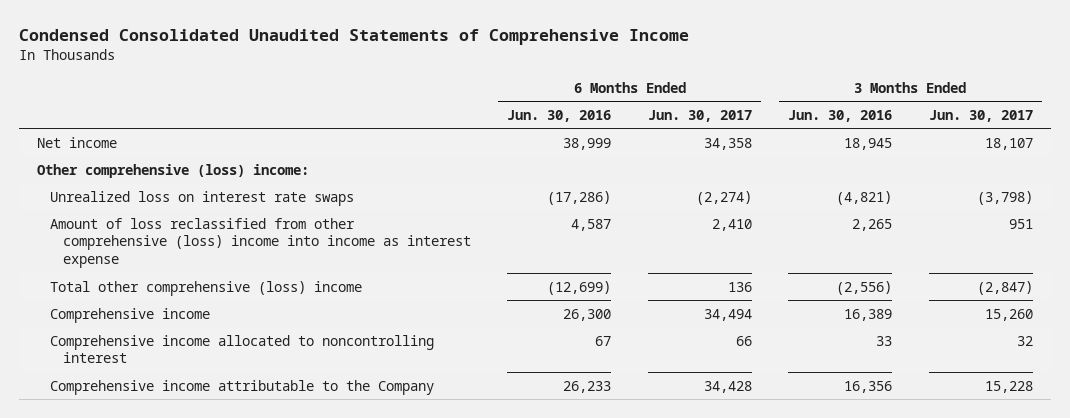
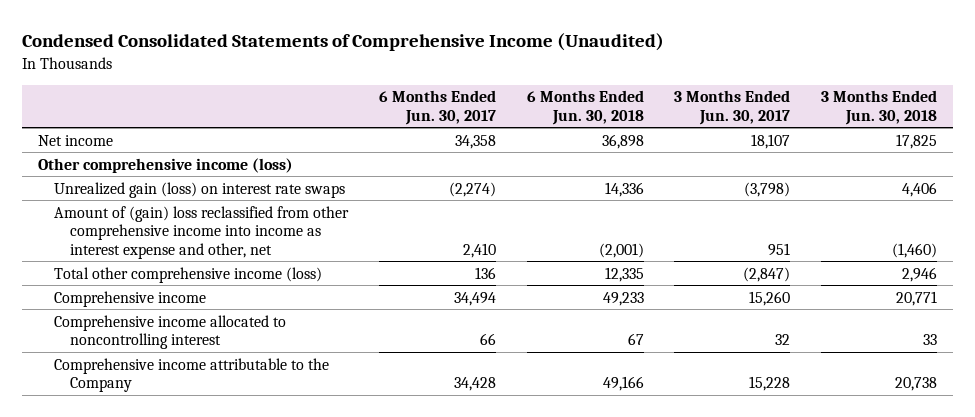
- Condensed Consolidated Unaudited Statements of Comprehensive Income
+ Condensed Consolidated Statements of Comprehensive Income (Unaudited)
- | 6 Months Ended Jun. 30, 2016 | 6 Months Ended Jun. 30, 2017 | 3 Months Ended Jun. 30, 2016 | 3 Months Ended Jun. 30, 2017
+ | 6 Months Ended Jun. 30, 2017 | 6 Months Ended Jun. 30, 2018 | 3 Months Ended Jun. 30, 2017 | 3 Months Ended Jun. 30, 2018
- Other comprehensive (loss) income:
- Unrealized loss on interest rate swaps | (17,286) | (2,274) | (4,821) | (3,798)
- Amount of loss reclassified from other comprehensive (loss) income into income as interest expense | 4,587 | 2,410 | 2,265 | 951
- Total other comprehensive (loss) income | (12,699) | 136 | (2,556) | (2,847)
+ Other comprehensive income (loss)
+ Unrealized gain (loss) on interest rate swaps | (2,274) | 14,336 | (3,798) | 4,406
+ Amount of (gain) loss reclassified from other comprehensive income into income as interest expense and other, net | 2,410 | (2,001) | 951 | (1,460)
+ Total other comprehensive income (loss) | 136 | 12,335 | (2,847) | 2,946

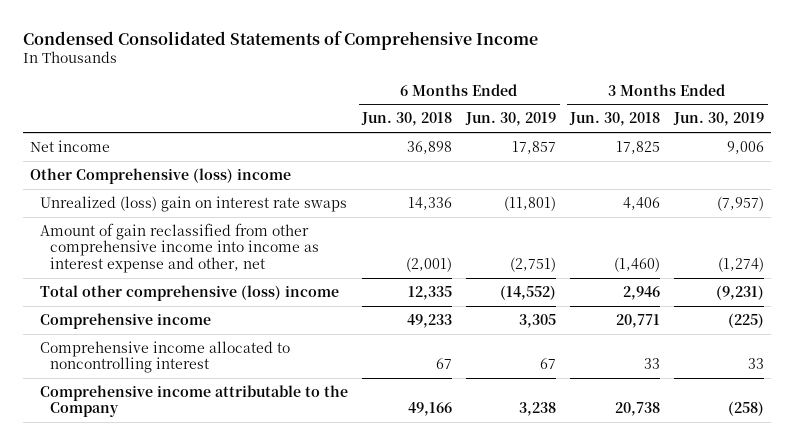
- Condensed Consolidated Statements of Comprehensive Income (Unaudited)
+ Condensed Consolidated Statements of Comprehensive Income
- | 6 Months Ended Jun. 30, 2017 | 6 Months Ended Jun. 30, 2018 | 3 Months Ended Jun. 30, 2017 | 3 Months Ended Jun. 30, 2018
+ | 6 Months Ended Jun. 30, 2018 | 6 Months Ended Jun. 30, 2019 | 3 Months Ended Jun. 30, 2018 | 3 Months Ended Jun. 30, 2019
- Other comprehensive income (loss)
- Unrealized gain (loss) on interest rate swaps | (2,274) | 14,336 | (3,798) | 4,406
- Amount of (gain) loss reclassified from other comprehensive income into income as interest expense and other, net | 2,410 | (2,001) | 951 | (1,460)
- Total other comprehensive income (loss) | 136 | 12,335 | (2,847) | 2,946
+ Other Comprehensive (loss) income
+ Unrealized (loss) gain on interest rate swaps | 14,336 | (11,801) | 4,406 | (7,957)
+ Amount of gain reclassified from other comprehensive income into income as interest expense and other, net | (2,001) | (2,751) | (1,460) | (1,274)
+ Total other comprehensive (loss) income | 12,335 | (14,552) | 2,946 | (9,231)

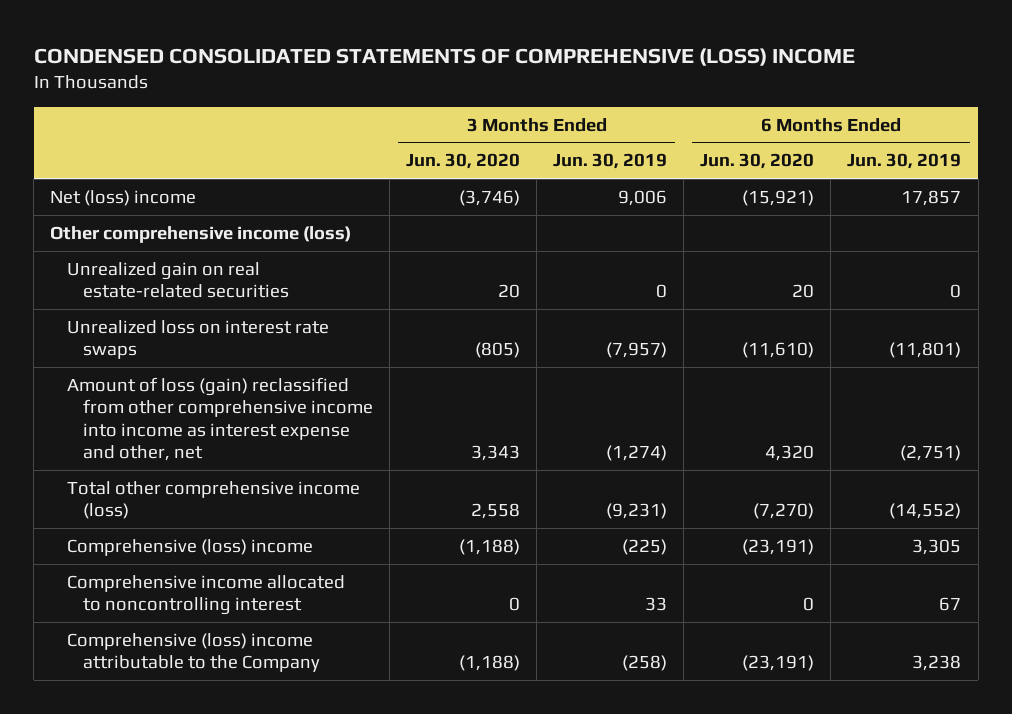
- Condensed Consolidated Statements of Comprehensive Income
+ CONDENSED CONSOLIDATED STATEMENTS OF COMPREHENSIVE (LOSS) INCOME
- | 6 Months Ended Jun. 30, 2018 | 6 Months Ended Jun. 30, 2019 | 3 Months Ended Jun. 30, 2018 | 3 Months Ended Jun. 30, 2019
+ | 3 Months Ended Jun. 30, 2020 | 3 Months Ended Jun. 30, 2019 | 6 Months Ended Jun. 30, 2020 | 6 Months Ended Jun. 30, 2019
- Net income | 36,898 | 17,857 | 17,825 | 9,006
- Other Comprehensive (loss) income
- Unrealized (loss) gain on interest rate swaps | 14,336 | (11,801) | 4,406 | (7,957)
- Amount of gain reclassified from other comprehensive income into income as interest expense and other, net | (2,001) | (2,751) | (1,460) | (1,274)
- Total other comprehensive (loss) income | 12,335 | (14,552) | 2,946 | (9,231)
- Comprehensive income | 49,233 | 3,305 | 20,771 | (225)
+ Net (loss) income | (3,746) | 9,006 | (15,921) | 17,857
+ Other comprehensive income (loss)
+ Unrealized gain on real estate-related securities | 20 | 0 | 20 | 0
+ Unrealized loss on interest rate swaps | (805) | (7,957) | (11,610) | (11,801)
+ Amount of loss (gain) reclassified from other comprehensive income into income as interest expense and other, net | 3,343 | (1,274) | 4,320 | (2,751)
+ Total other comprehensive income (loss) | 2,558 | (9,231) | (7,270) | (14,552)
+ Comprehensive (loss) income | (1,188) | (225) | (23,191) | 3,305
- Comprehensive income attributable to the Company | 49,166 | 3,238 | 20,738 | (258)
+ Comprehensive (loss) income attributable to the Company | (1,188) | (258) | (23,191) | 3,238

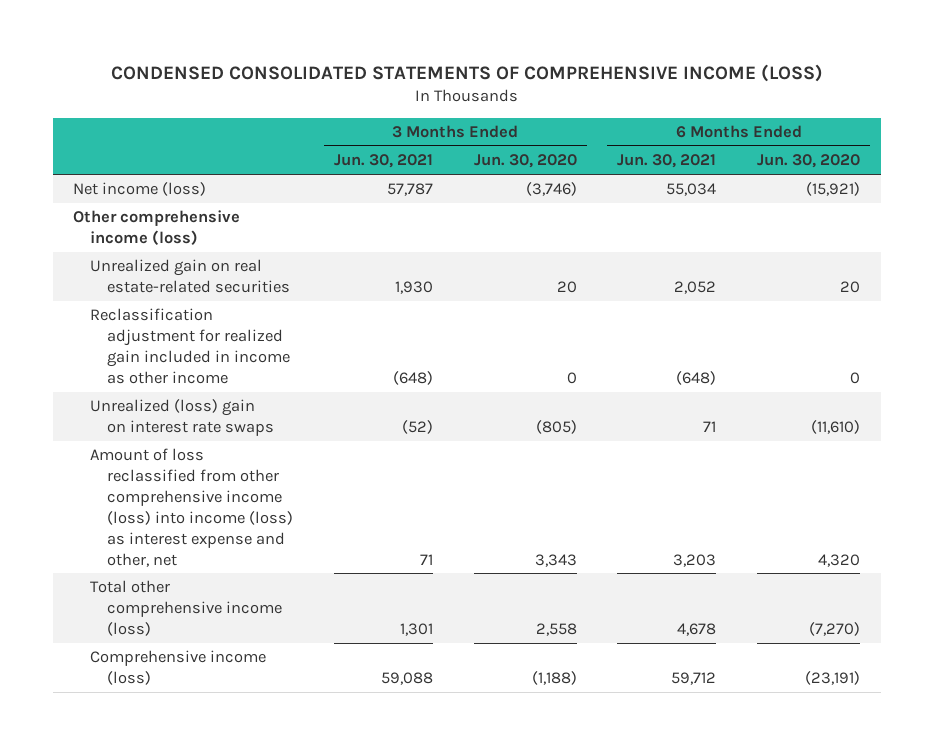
- CONDENSED CONSOLIDATED STATEMENTS OF COMPREHENSIVE (LOSS) INCOME
+ CONDENSED CONSOLIDATED STATEMENTS OF COMPREHENSIVE INCOME (LOSS)
- | 3 Months Ended Jun. 30, 2020 | 3 Months Ended Jun. 30, 2019 | 6 Months Ended Jun. 30, 2020 | 6 Months Ended Jun. 30, 2019
+ | 3 Months Ended Jun. 30, 2021 | 3 Months Ended Jun. 30, 2020 | 6 Months Ended Jun. 30, 2021 | 6 Months Ended Jun. 30, 2020
- Net (loss) income | (3,746) | 9,006 | (15,921) | 17,857
+ Net income (loss) | 57,787 | (3,746) | 55,034 | (15,921)
- Unrealized loss on interest rate swaps | (805) | (7,957) | (11,610) | (11,801)
- Amount of loss (gain) reclassified from other comprehensive income into income as interest expense and other, net | 3,343 | (1,274) | 4,320 | (2,751)
+ Reclassification adjustment for realized gain included in income as other income | (648) | 0 | (648) | 0
+ Unrealized (loss) gain on interest rate swaps | (52) | (805) | 71 | (11,610)
+ Amount of loss reclassified from other comprehensive income (loss) into income (loss) as interest expense and other, net | 71 | 3,343 | 3,203 | 4,320
- Comprehensive (loss) income | (1,188) | (225) | (23,191) | 3,305
- Comprehensive income allocated to noncontrolling interest | 0 | 33 | 0 | 67
- Comprehensive (loss) income attributable to the Company | (1,188) | (258) | (23,191) | 3,238
+ Comprehensive income (loss) | 59,088 | (1,188) | 59,712 | (23,191)

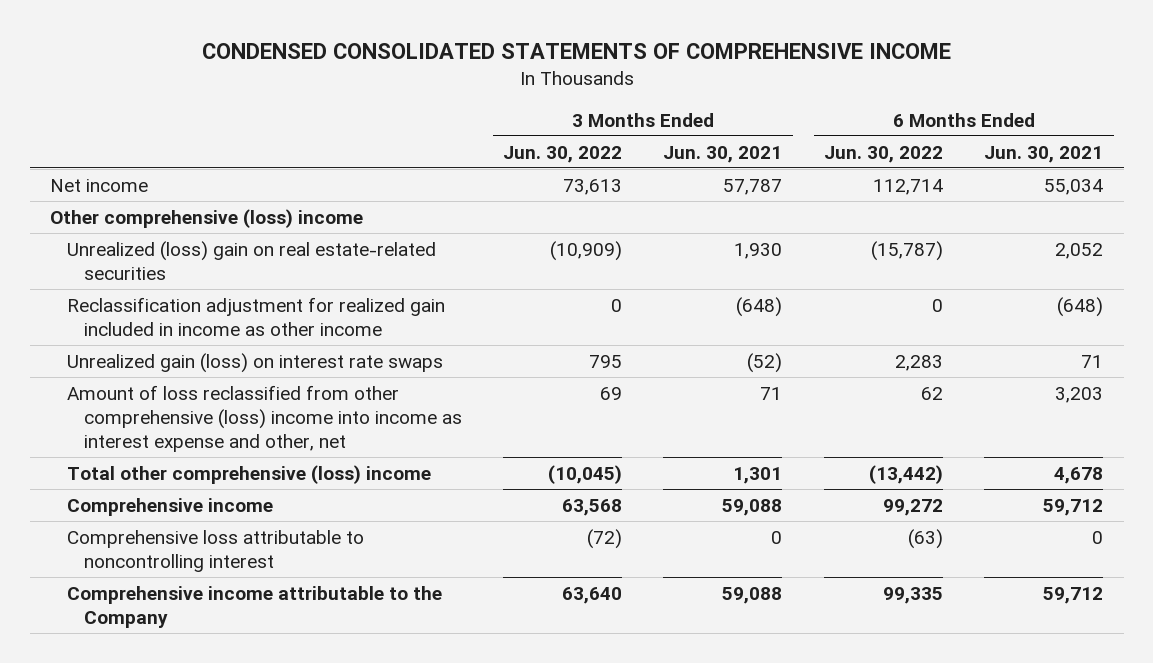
- CONDENSED CONSOLIDATED STATEMENTS OF COMPREHENSIVE INCOME (LOSS)
+ CONDENSED CONSOLIDATED STATEMENTS OF COMPREHENSIVE INCOME
- | 3 Months Ended Jun. 30, 2021 | 3 Months Ended Jun. 30, 2020 | 6 Months Ended Jun. 30, 2021 | 6 Months Ended Jun. 30, 2020
+ | 3 Months Ended Jun. 30, 2022 | 3 Months Ended Jun. 30, 2021 | 6 Months Ended Jun. 30, 2022 | 6 Months Ended Jun. 30, 2021
- Net income (loss) | 57,787 | (3,746) | 55,034 | (15,921)
- Other comprehensive income (loss)
- Unrealized gain on real estate-related securities | 1,930 | 20 | 2,052 | 20
+ Net income | 73,613 | 57,787 | 112,714 | 55,034
+ Other comprehensive (loss) income
+ Unrealized (loss) gain on real estate-related securities | (10,909) | 1,930 | (15,787) | 2,052
- Unrealized (loss) gain on interest rate swaps | (52) | (805) | 71 | (11,610)
- Amount of loss reclassified from other comprehensive income (loss) into income (loss) as interest expense and other, net | 71 | 3,343 | 3,203 | 4,320
- Total other comprehensive income (loss) | 1,301 | 2,558 | 4,678 | (7,270)
- Comprehensive income (loss) | 59,088 | (1,188) | 59,712 | (23,191)
+ Unrealized gain (loss) on interest rate swaps | 795 | (52) | 2,283 | 71
+ Amount of loss reclassified from other comprehensive (loss) income into income as interest expense and other, net | 69 | 71 | 62 | 3,203
+ Total other comprehensive (loss) income | (10,045) | 1,301 | (13,442) | 4,678
+ Comprehensive income | 63,568 | 59,088 | 99,272 | 59,712
+ Comprehensive loss attributable to noncontrolling interest | (72) | 0 | (63) | 0
+ Comprehensive income attributable to the Company | 63,640 | 59,088 | 99,335 | 59,712

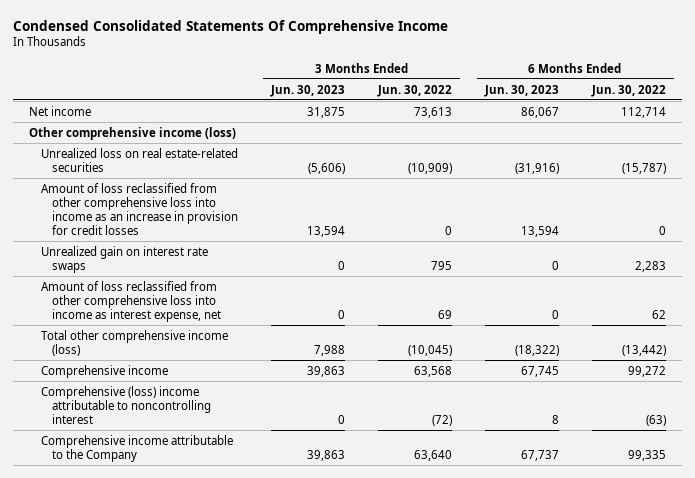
- CONDENSED CONSOLIDATED STATEMENTS OF COMPREHENSIVE INCOME
+ Condensed Consolidated Statements Of Comprehensive Income
- | 3 Months Ended Jun. 30, 2022 | 3 Months Ended Jun. 30, 2021 | 6 Months Ended Jun. 30, 2022 | 6 Months Ended Jun. 30, 2021
+ | 3 Months Ended Jun. 30, 2023 | 3 Months Ended Jun. 30, 2022 | 6 Months Ended Jun. 30, 2023 | 6 Months Ended Jun. 30, 2022
- Other comprehensive (loss) income
- Unrealized (loss) gain on real estate-related securities | (10,909) | 1,930 | (15,787) | 2,052
- Reclassification adjustment for realized gain included in income as other income | 0 | (648) | 0 | (648)
- Unrealized gain (loss) on interest rate swaps | 795 | (52) | 2,283 | 71
- Amount of loss reclassified from other comprehensive (loss) income into income as interest expense and other, net | 69 | 71 | 62 | 3,203
- Total other comprehensive (loss) income | (10,045) | 1,301 | (13,442) | 4,678
+ Other comprehensive income (loss)
+ Unrealized loss on real estate-related securities | (5,606) | (10,909) | (31,916) | (15,787)
+ Amount of loss reclassified from other comprehensive loss into income as an increase in provision for credit losses | 13,594 | 0 | 13,594 | 0
+ Unrealized gain on interest rate swaps | 0 | 795 | 0 | 2,283
+ Amount of loss reclassified from other comprehensive loss into income as interest expense, net | 0 | 69 | 0 | 62
+ Total other comprehensive income (loss) | 7,988 | (10,045) | (18,322) | (13,442)
- Comprehensive loss attributable to noncontrolling interest | (72) | 0 | (63) | 0
+ Comprehensive (loss) income attributable to noncontrolling interest | 0 | (72) | 8 | (63)

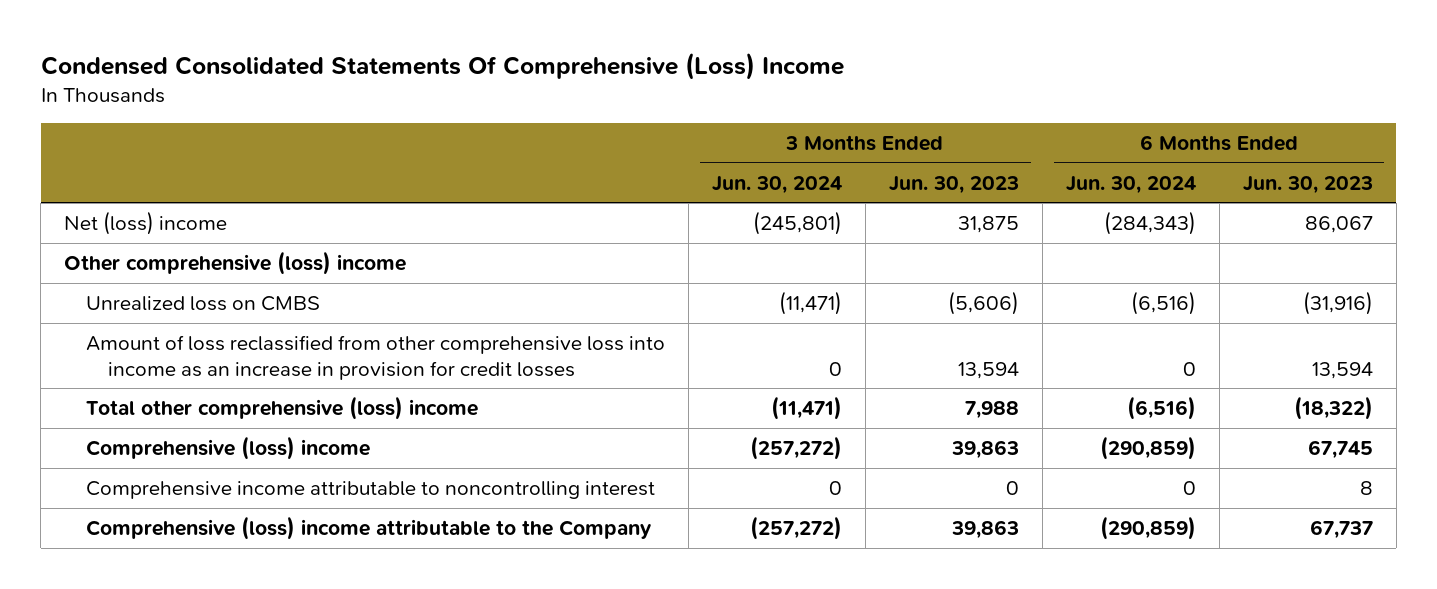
- Condensed Consolidated Statements Of Comprehensive Income
+ Condensed Consolidated Statements Of Comprehensive (Loss) Income
- | 3 Months Ended Jun. 30, 2023 | 3 Months Ended Jun. 30, 2022 | 6 Months Ended Jun. 30, 2023 | 6 Months Ended Jun. 30, 2022
+ | 3 Months Ended Jun. 30, 2024 | 3 Months Ended Jun. 30, 2023 | 6 Months Ended Jun. 30, 2024 | 6 Months Ended Jun. 30, 2023
- Net income | 31,875 | 73,613 | 86,067 | 112,714
- Other comprehensive income (loss)
- Unrealized loss on real estate-related securities | (5,606) | (10,909) | (31,916) | (15,787)
+ Net (loss) income | (245,801) | 31,875 | (284,343) | 86,067
+ Other comprehensive (loss) income
+ Unrealized loss on CMBS | (11,471) | (5,606) | (6,516) | (31,916)
- Unrealized gain on interest rate swaps | 0 | 795 | 0 | 2,283
- Amount of loss reclassified from other comprehensive loss into income as interest expense, net | 0 | 69 | 0 | 62
- Total other comprehensive income (loss) | 7,988 | (10,045) | (18,322) | (13,442)
- Comprehensive income | 39,863 | 63,568 | 67,745 | 99,272
- Comprehensive (loss) income attributable to noncontrolling interest | 0 | (72) | 8 | (63)
- Comprehensive income attributable to the Company | 39,863 | 63,640 | 67,737 | 99,335
+ Total other comprehensive (loss) income | (11,471) | 7,988 | (6,516) | (18,322)
+ Comprehensive (loss) income | (257,272) | 39,863 | (290,859) | 67,745
+ Comprehensive income attributable to noncontrolling interest | 0 | 0 | 0 | 8
+ Comprehensive (loss) income attributable to the Company | (257,272) | 39,863 | (290,859) | 67,737

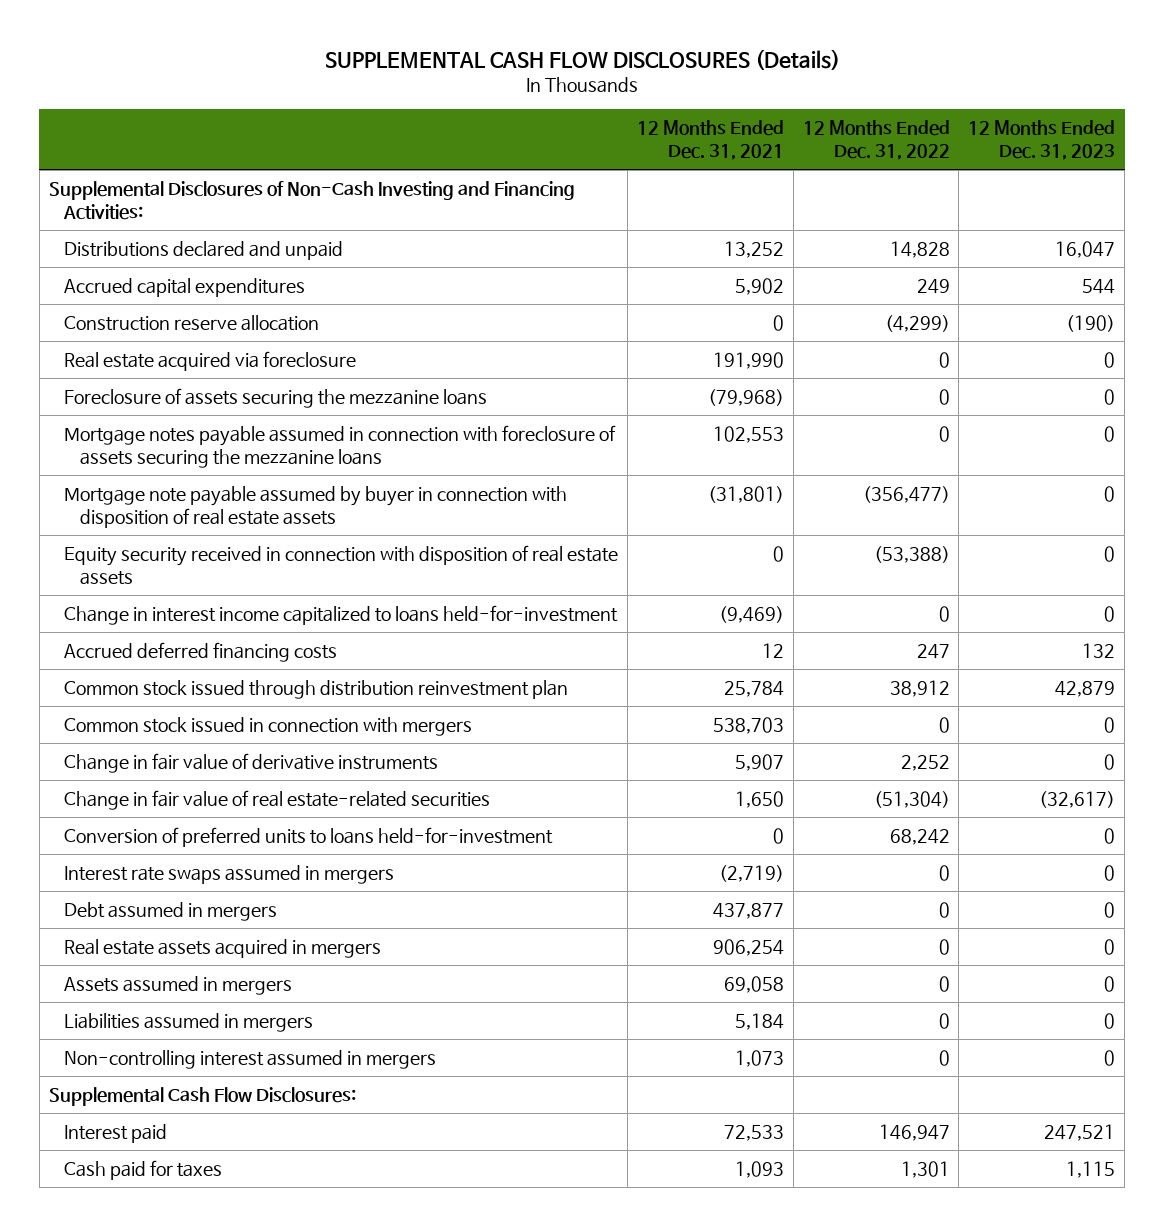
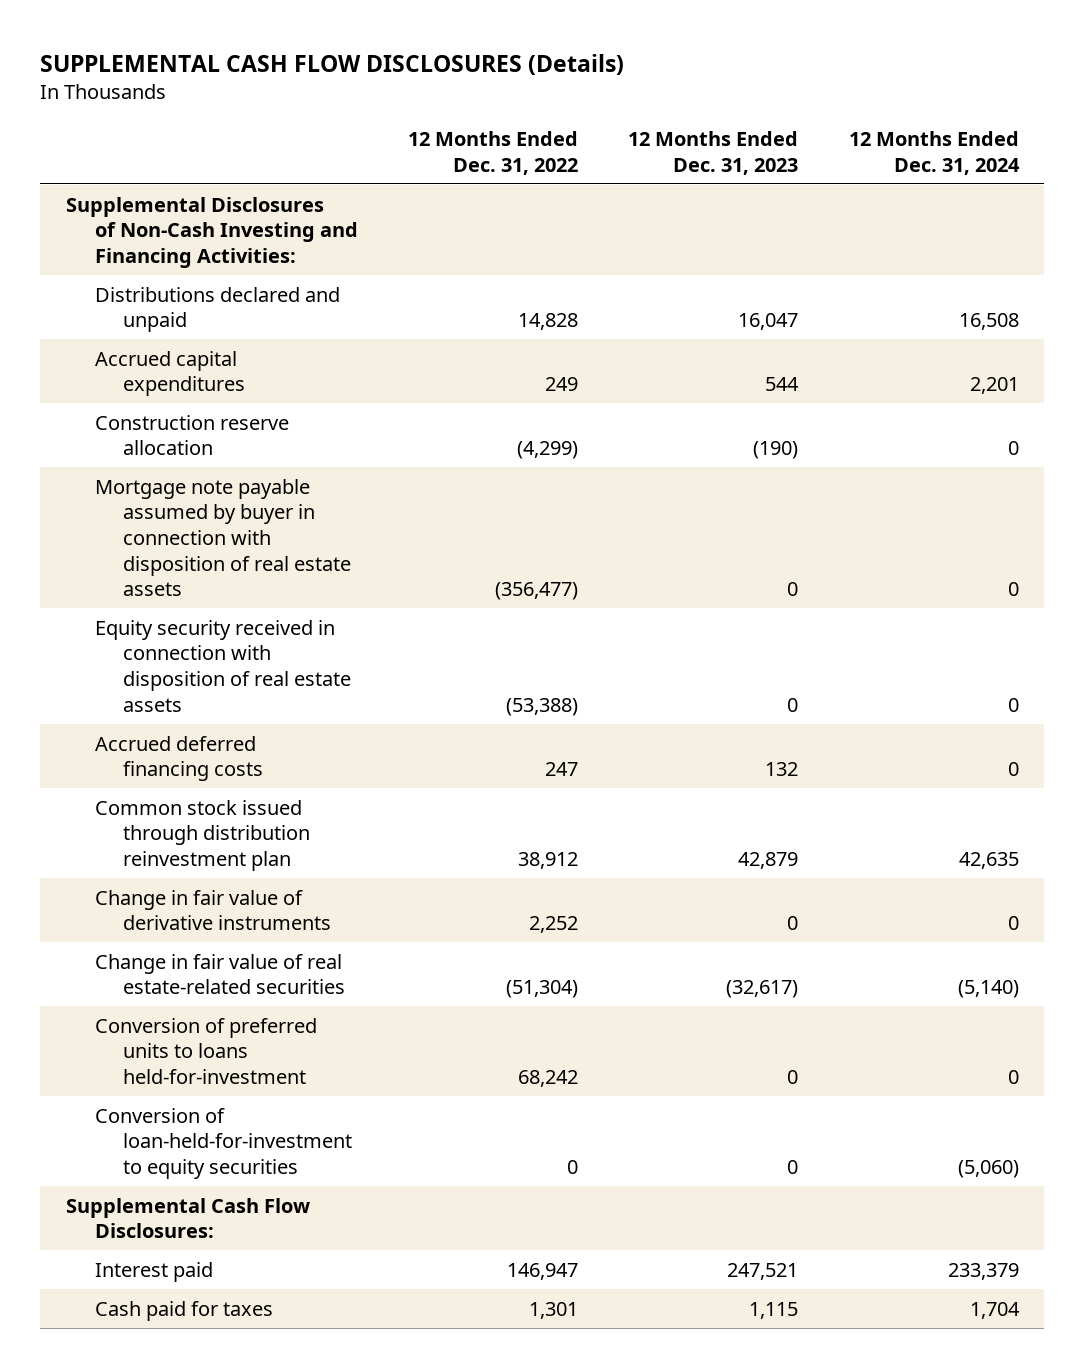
- | 12 Months Ended Dec. 31, 2021 | 12 Months Ended Dec. 31, 2022 | 12 Months Ended Dec. 31, 2023
+ | 12 Months Ended Dec. 31, 2022 | 12 Months Ended Dec. 31, 2023 | 12 Months Ended Dec. 31, 2024
- Real estate acquired via foreclosure | 191,990 | 0 | 0
- Foreclosure of assets securing the mezzanine loans | (79,968) | 0 | 0
- Mortgage notes payable assumed in connection with foreclosure of assets securing the mezzanine loans | 102,553 | 0 | 0
- Change in interest income capitalized to loans held-for-investment | (9,469) | 0 | 0
- Common stock issued in connection with mergers | 538,703 | 0 | 0
- Interest rate swaps assumed in mergers | (2,719) | 0 | 0
- Debt assumed in mergers | 437,877 | 0 | 0
- Real estate assets acquired in mergers | 906,254 | 0 | 0
- Assets assumed in mergers | 69,058 | 0 | 0
- Liabilities assumed in mergers | 5,184 | 0 | 0
- Non-controlling interest assumed in mergers | 1,073 | 0 | 0
+ Conversion of loan-held-for-investment to equity securities | 0 | 0 | (5,060)

